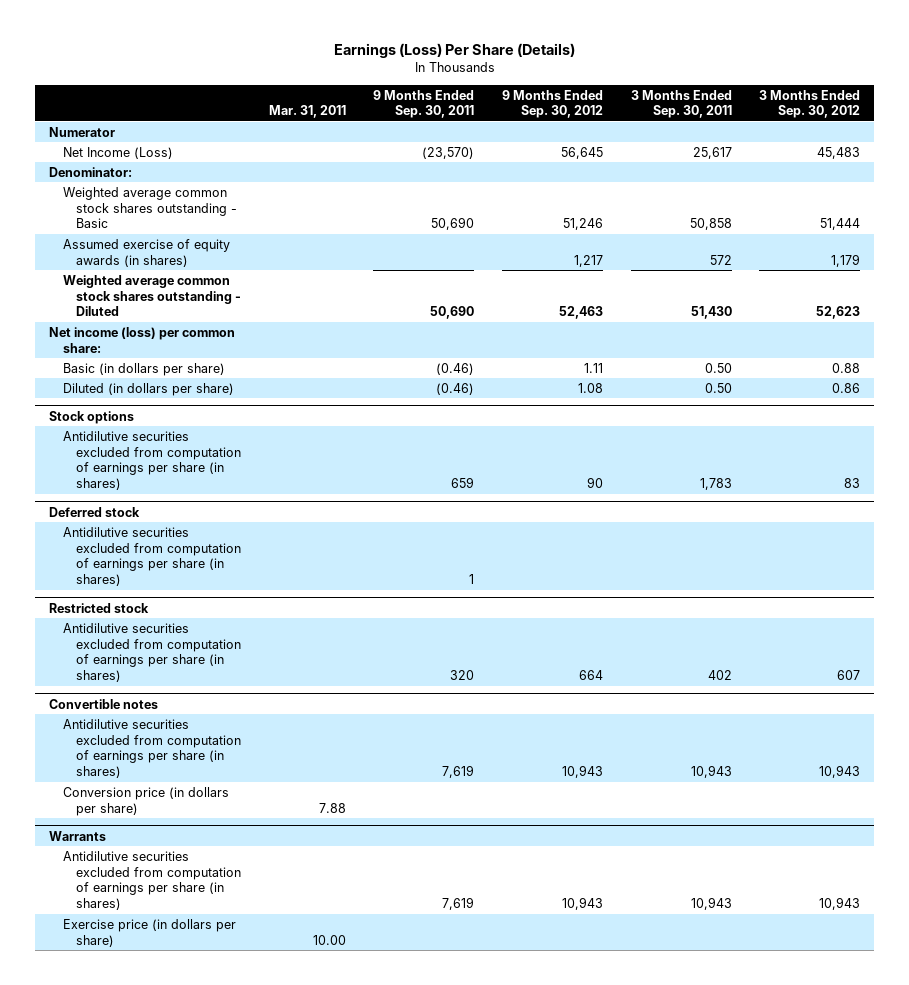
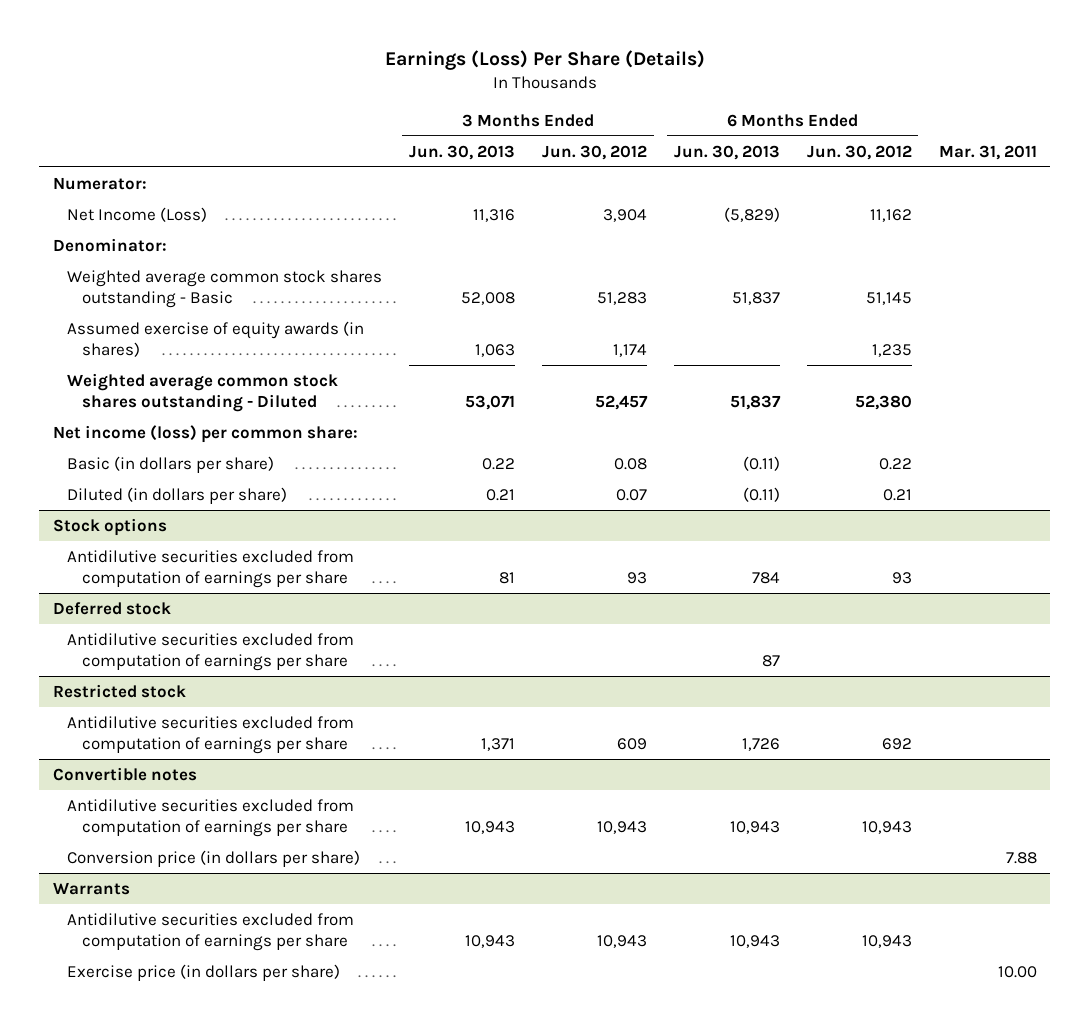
- | Mar. 31, 2011 | 9 Months Ended Sep. 30, 2011 | 9 Months Ended Sep. 30, 2012 | 3 Months Ended Sep. 30, 2011 | 3 Months Ended Sep. 30, 2012
+ | 3 Months Ended Jun. 30, 2013 | 3 Months Ended Jun. 30, 2012 | 6 Months Ended Jun. 30, 2013 | 6 Months Ended Jun. 30, 2012 | Mar. 31, 2011
- Numerator
+ Numerator:
@ Stock options
- Antidilutive securities excluded from computation of earnings per share (in shares) | | 659 | 90 | 1,783 | 83
+ Antidilutive securities excluded from computation of earnings per share | 81 | 93 | 784 | 93 |
@ Deferred stock
- Antidilutive securities excluded from computation of earnings per share (in shares) | | 1 | | |
+ Antidilutive securities excluded from computation of earnings per share | | | 87 | |
@ Restricted stock
- Antidilutive securities excluded from computation of earnings per share (in shares) | | 320 | 664 | 402 | 607
+ Antidilutive securities excluded from computation of earnings per share | 1,371 | 609 | 1,726 | 692 |
@ Convertible notes
- Antidilutive securities excluded from computation of earnings per share (in shares) | | 7,619 | 10,943 | 10,943 | 10,943
+ Antidilutive securities excluded from computation of earnings per share | 10,943 | 10,943 | 10,943 | 10,943 |
@ Warrants
- Antidilutive securities excluded from computation of earnings per share (in shares) | | 7,619 | 10,943 | 10,943 | 10,943
+ Antidilutive securities excluded from computation of earnings per share | 10,943 | 10,943 | 10,943 | 10,943 |

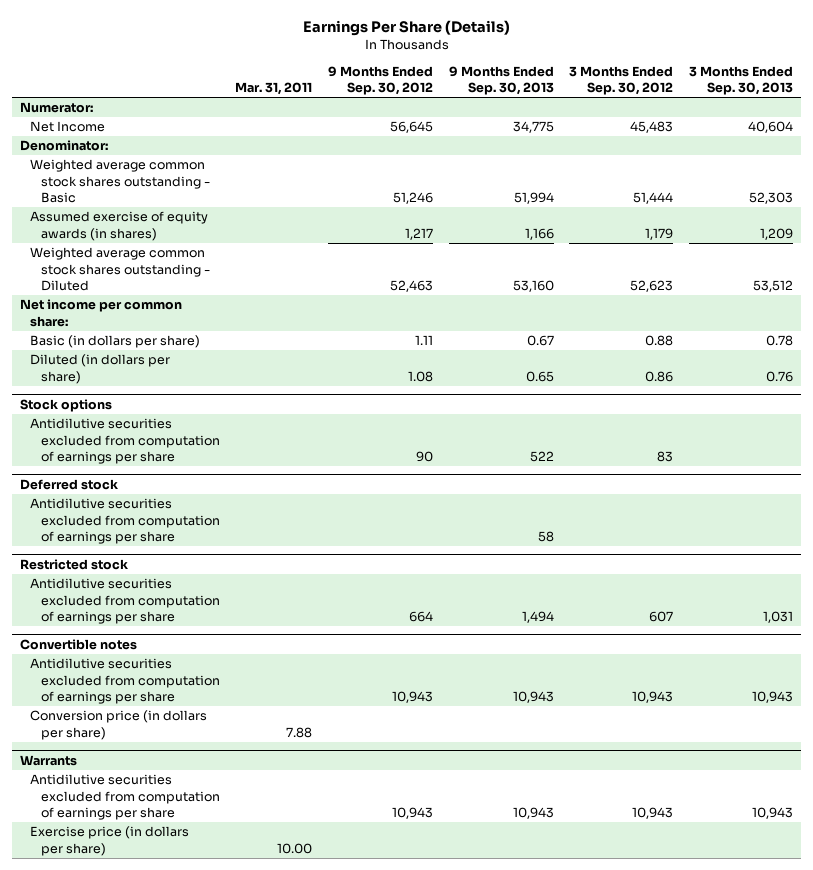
- Earnings (Loss) Per Share (Details)
+ Earnings Per Share (Details)
- | 3 Months Ended Jun. 30, 2013 | 3 Months Ended Jun. 30, 2012 | 6 Months Ended Jun. 30, 2013 | 6 Months Ended Jun. 30, 2012 | Mar. 31, 2011
+ | Mar. 31, 2011 | 9 Months Ended Sep. 30, 2012 | 9 Months Ended Sep. 30, 2013 | 3 Months Ended Sep. 30, 2012 | 3 Months Ended Sep. 30, 2013
- Net Income (Loss) | 11,316 | 3,904 | (5,829) | 11,162 |
+ Net Income | | 56,645 | 34,775 | 45,483 | 40,604
- Net income (loss) per common share:
+ Net income per common share:

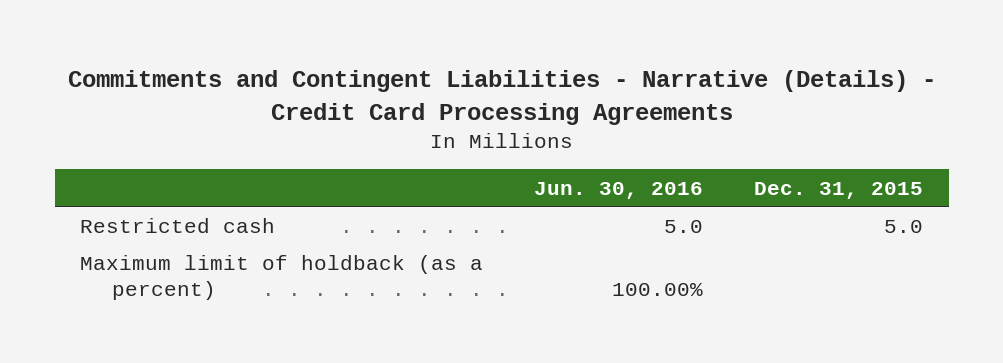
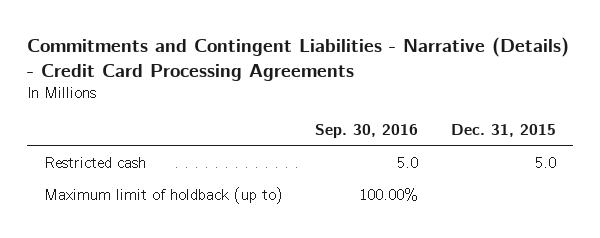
- | Jun. 30, 2016 | Dec. 31, 2015
+ | Sep. 30, 2016 | Dec. 31, 2015
- Maximum limit of holdback (as a percent) | 100.00% |
+ Maximum limit of holdback (up to) | 100.00% |

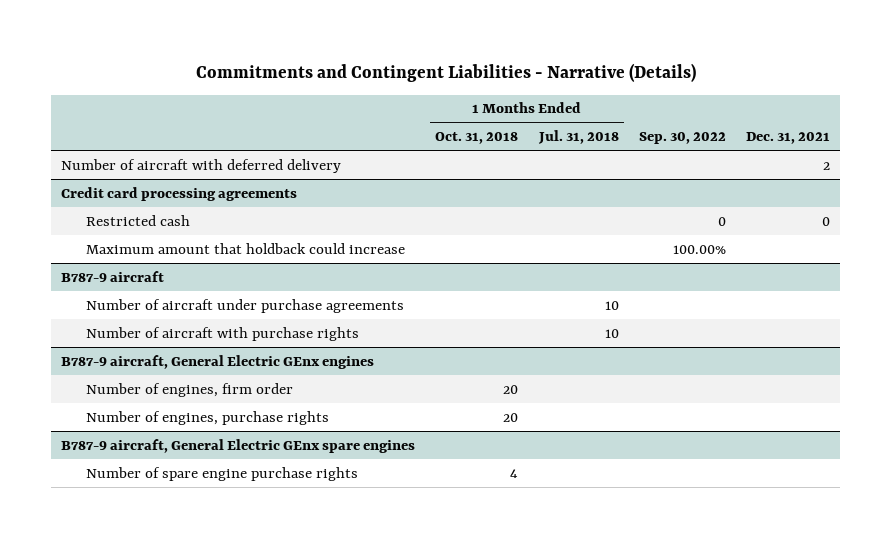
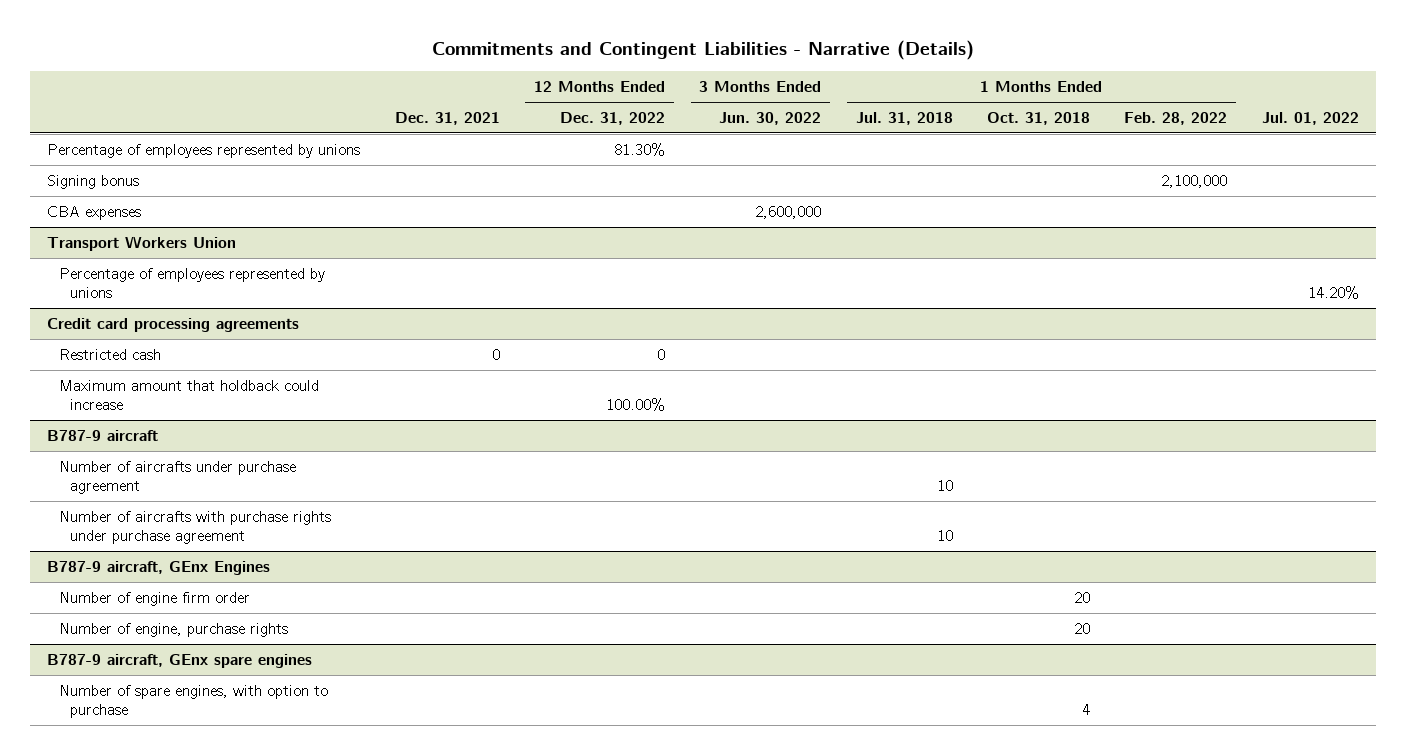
- | 1 Months Ended Oct. 31, 2018 | 1 Months Ended Jul. 31, 2018 | Sep. 30, 2022 | Dec. 31, 2021
+ | Dec. 31, 2021 | 12 Months Ended Dec. 31, 2022 | 3 Months Ended Jun. 30, 2022 | 1 Months Ended Jul. 31, 2018 | 1 Months Ended Oct. 31, 2018 | 1 Months Ended Feb. 28, 2022 | Jul. 01, 2022
- Number of aircraft with deferred delivery | | | | 2
+ Percentage of employees represented by unions | | 81.30% | | | | |
+ Signing bonus | | | | | | 2,100,000 |
+ CBA expenses | | | 2,600,000 | | | |
+ Transport Workers Union
+ Percentage of employees represented by unions | | | | | | | 14.20%
@ B787-9 aircraft
- Number of aircraft under purchase agreements | | 10 | |
- Number of aircraft with purchase rights | | 10 | |
- B787-9 aircraft, General Electric GEnx engines
- Number of engines, firm order | 20 | | |
- Number of engines, purchase rights | 20 | | |
- B787-9 aircraft, General Electric GEnx spare engines
- Number of spare engine purchase rights | 4 | | |
@ B787-9 aircraft
+ Number of aircrafts under purchase agreement | | | | 10 | | |
+ Number of aircrafts with purchase rights under purchase agreement | | | | 10 | | |
+ B787-9 aircraft, GEnx Engines
+ Number of engine firm order | | | | | 20 | |
+ Number of engine, purchase rights | | | | | 20 | |
+ B787-9 aircraft, GEnx spare engines
+ Number of spare engines, with option to purchase | | | | | 4 | |

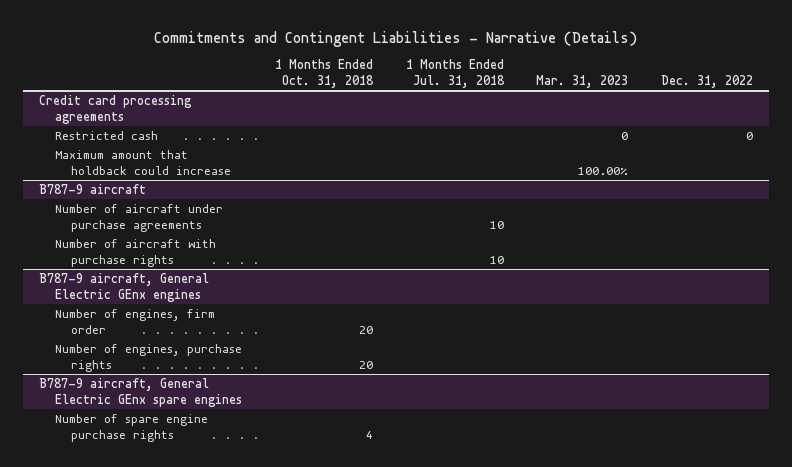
- | Dec. 31, 2021 | 12 Months Ended Dec. 31, 2022 | 3 Months Ended Jun. 30, 2022 | 1 Months Ended Jul. 31, 2018 | 1 Months Ended Oct. 31, 2018 | 1 Months Ended Feb. 28, 2022 | Jul. 01, 2022
+ | 1 Months Ended Oct. 31, 2018 | 1 Months Ended Jul. 31, 2018 | Mar. 31, 2023 | Dec. 31, 2022
- Percentage of employees represented by unions | | 81.30% | | | | |
- Signing bonus | | | | | | 2,100,000 |
- CBA expenses | | | 2,600,000 | | | |
- Transport Workers Union
- Percentage of employees represented by unions | | | | | | | 14.20%
@ B787-9 aircraft
- Number of aircrafts under purchase agreement | | | | 10 | | |
- Number of aircrafts with purchase rights under purchase agreement | | | | 10 | | |
- B787-9 aircraft, GEnx Engines
- Number of engine firm order | | | | | 20 | |
- Number of engine, purchase rights | | | | | 20 | |
- B787-9 aircraft, GEnx spare engines
- Number of spare engines, with option to purchase | | | | | 4 | |
@ B787-9 aircraft
+ Number of aircraft under purchase agreements | | 10 | |
+ Number of aircraft with purchase rights | | 10 | |
+ B787-9 aircraft, General Electric GEnx engines
+ Number of engines, firm order | 20 | | |
+ Number of engines, purchase rights | 20 | | |
+ B787-9 aircraft, General Electric GEnx spare engines
+ Number of spare engine purchase rights | 4 | | |

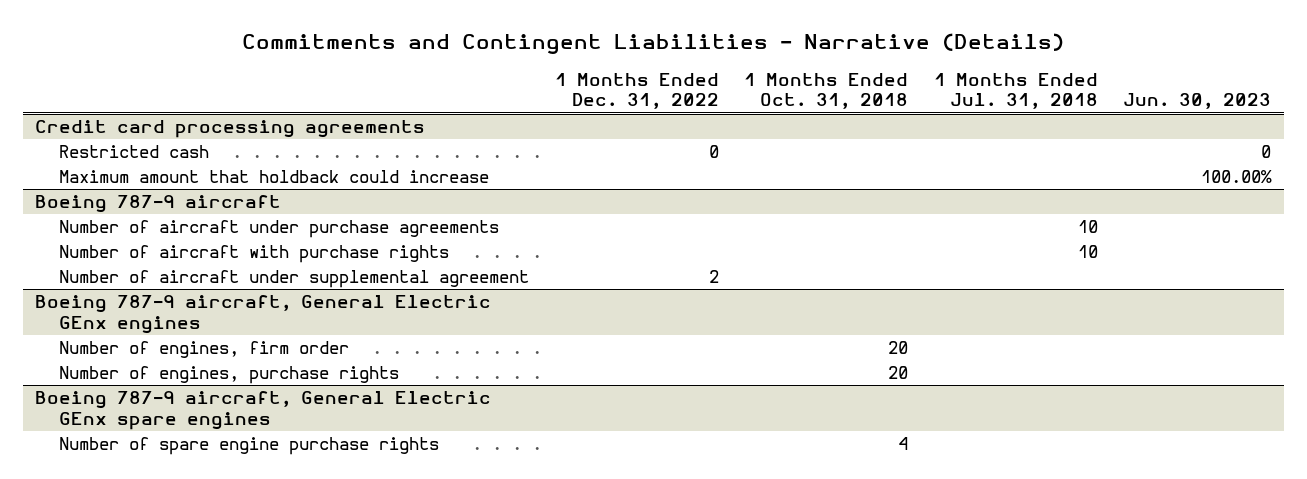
- | 1 Months Ended Oct. 31, 2018 | 1 Months Ended Jul. 31, 2018 | Mar. 31, 2023 | Dec. 31, 2022
+ | 1 Months Ended Dec. 31, 2022 | 1 Months Ended Oct. 31, 2018 | 1 Months Ended Jul. 31, 2018 | Jun. 30, 2023
- B787-9 aircraft
+ Boeing 787-9 aircraft
- B787-9 aircraft, General Electric GEnx engines
+ Number of aircraft under supplemental agreement | 2 | | |
+ Boeing 787-9 aircraft, General Electric GEnx engines
- B787-9 aircraft, General Electric GEnx spare engines
+ Boeing 787-9 aircraft, General Electric GEnx spare engines

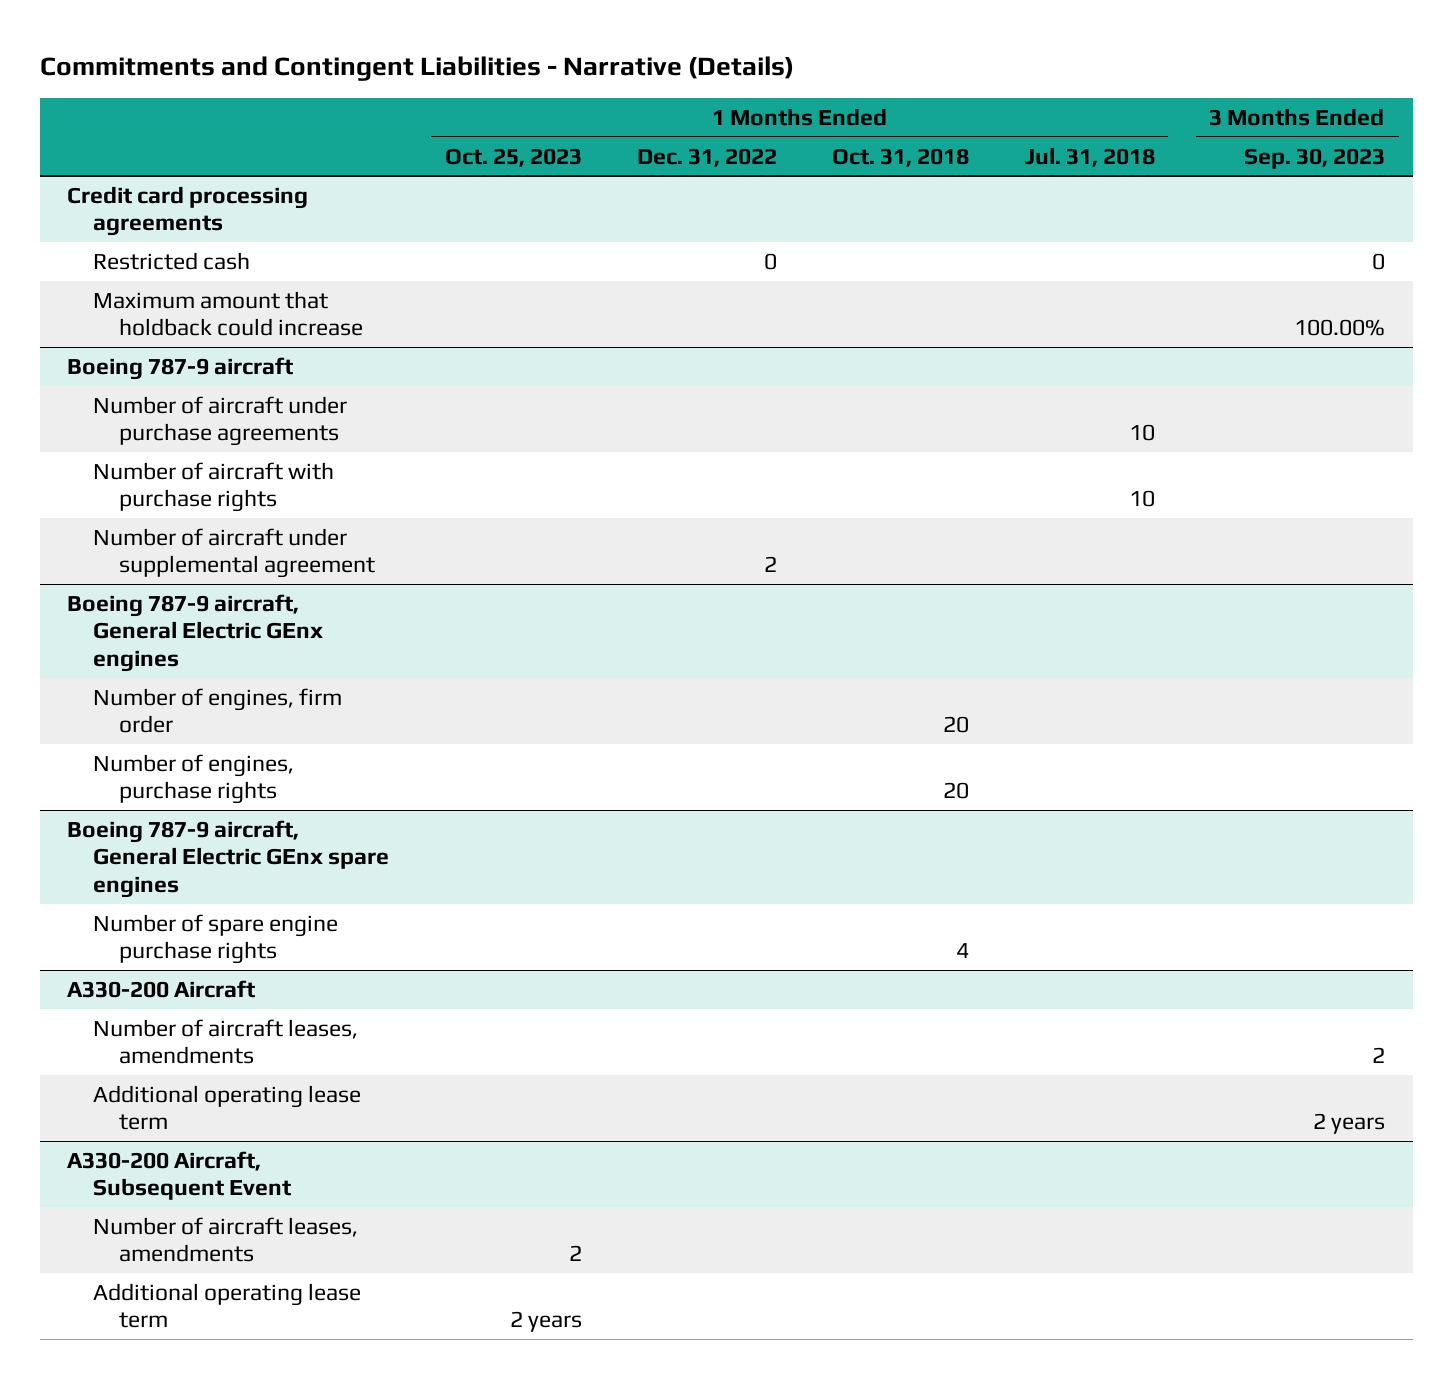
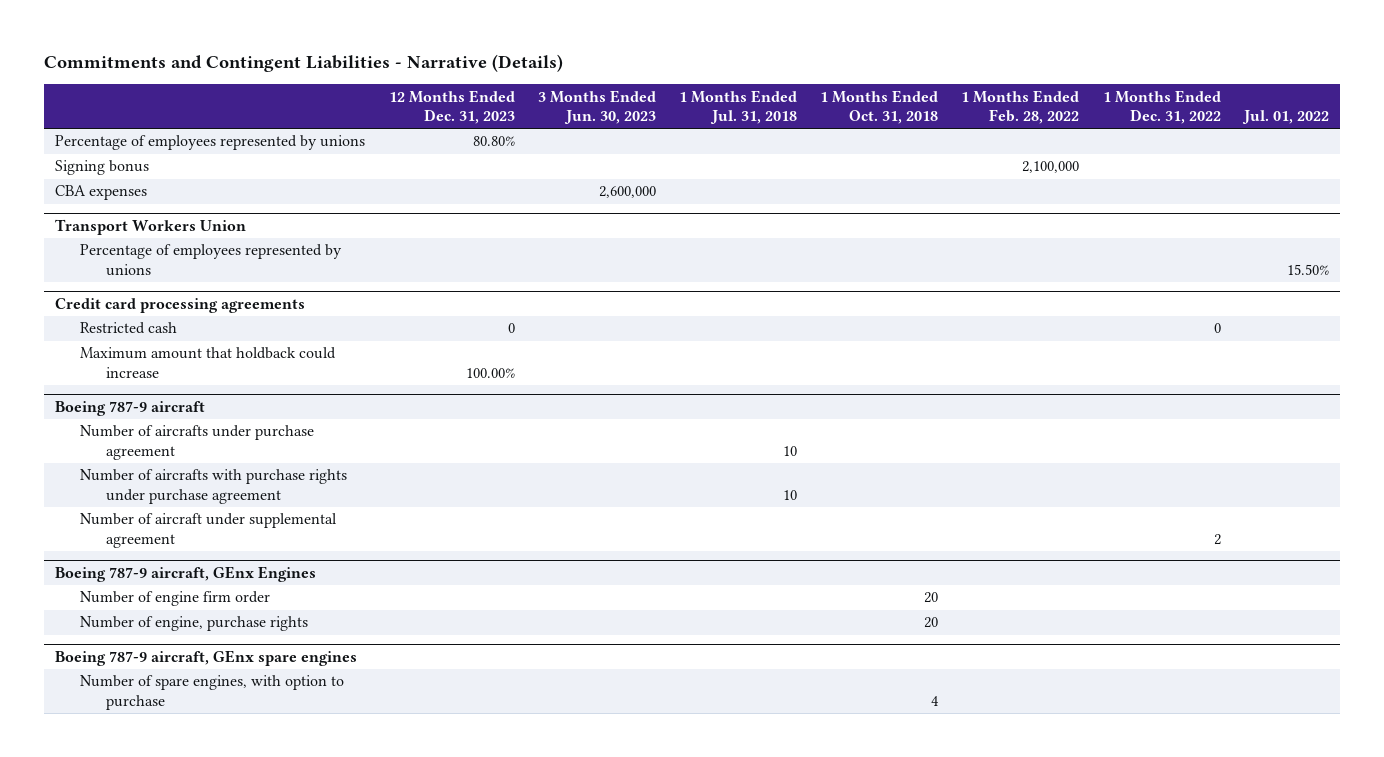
- | 1 Months Ended Oct. 25, 2023 | 1 Months Ended Dec. 31, 2022 | 1 Months Ended Oct. 31, 2018 | 1 Months Ended Jul. 31, 2018 | 3 Months Ended Sep. 30, 2023
+ | 12 Months Ended Dec. 31, 2023 | 3 Months Ended Jun. 30, 2023 | 1 Months Ended Jul. 31, 2018 | 1 Months Ended Oct. 31, 2018 | 1 Months Ended Feb. 28, 2022 | 1 Months Ended Dec. 31, 2022 | Jul. 01, 2022
+ Percentage of employees represented by unions | 80.80% | | | | | |
+ Signing bonus | | | | | 2,100,000 | |
+ CBA expenses | | 2,600,000 | | | | |
+ Transport Workers Union
+ Percentage of employees represented by unions | | | | | | | 15.50%
@ Boeing 787-9 aircraft
- Number of aircraft under purchase agreements | | | | 10 |
- Number of aircraft with purchase rights | | | | 10 |
+ Number of aircrafts under purchase agreement | | | 10 | | | |
+ Number of aircrafts with purchase rights under purchase agreement | | | 10 | | | |
- Boeing 787-9 aircraft, General Electric GEnx engines
- Number of engines, firm order | | | 20 | |
- Number of engines, purchase rights | | | 20 | |
- Boeing 787-9 aircraft, General Electric GEnx spare engines
- Number of spare engine purchase rights | | | 4 | |
- A330-200 Aircraft
- Number of aircraft leases, amendments | | | | | 2
- Additional operating lease term | | | | | 2 years
- A330-200 Aircraft, Subsequent Event
- Number of aircraft leases, amendments | 2 | | | |
- Additional operating lease term | 2 years | | | |
+ Boeing 787-9 aircraft, GEnx Engines
+ Number of engine firm order | | | | 20 | | |
+ Number of engine, purchase rights | | | | 20 | | |
+ Boeing 787-9 aircraft, GEnx spare engines
+ Number of spare engines, with option to purchase | | | | 4 | | |

